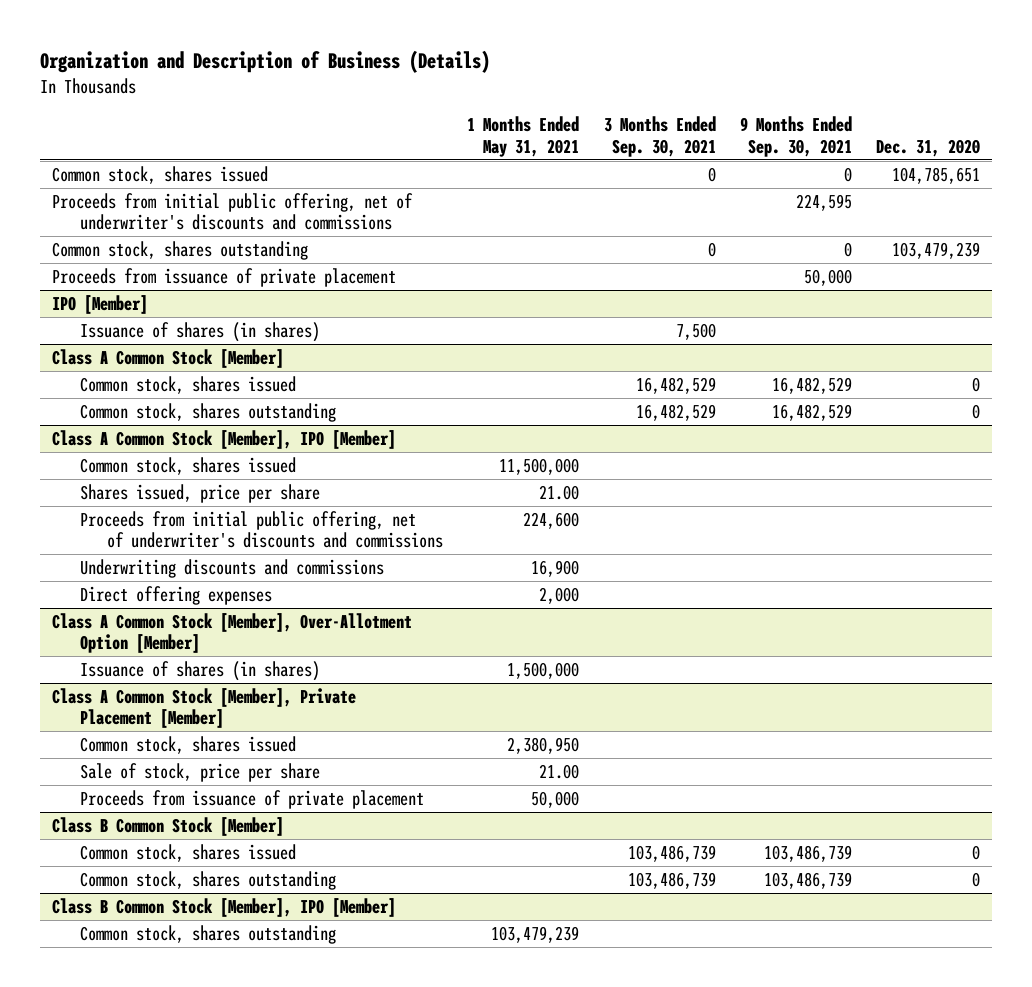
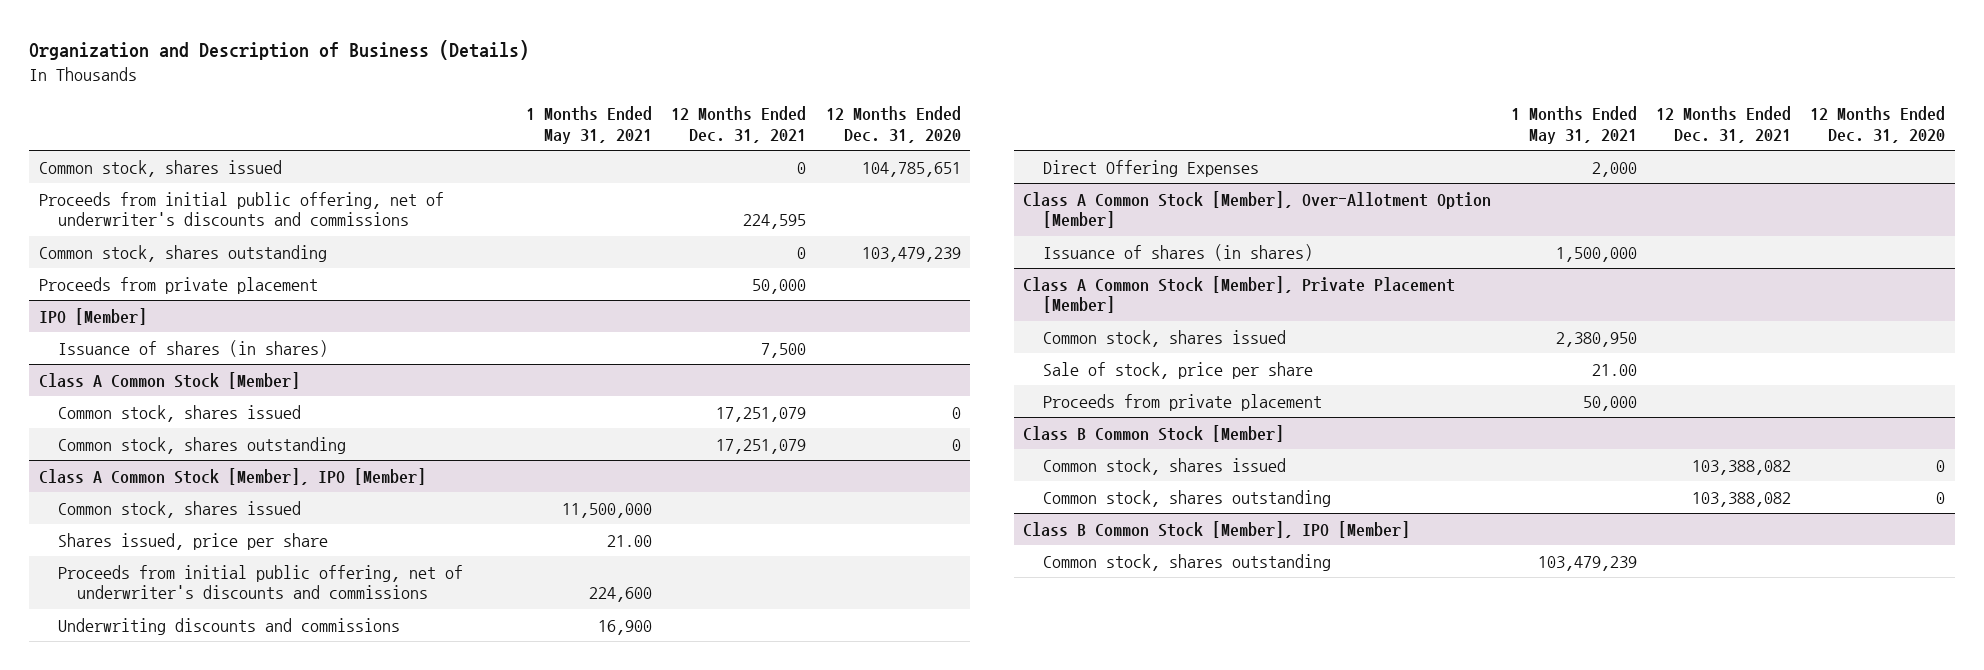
- | 1 Months Ended May 31, 2021 | 3 Months Ended Sep. 30, 2021 | 9 Months Ended Sep. 30, 2021 | Dec. 31, 2020
+ | 1 Months Ended May 31, 2021 | 12 Months Ended Dec. 31, 2021 | 12 Months Ended Dec. 31, 2020
- Proceeds from issuance of private placement | | | 50,000 |
+ Proceeds from private placement | | 50,000 |
@ Class A Common Stock [Member], IPO [Member]
- Direct offering expenses | 2,000 | | |
+ Direct Offering Expenses | 2,000 | |
@ Class A Common Stock [Member], Private Placement [Member]
- Proceeds from issuance of private placement | 50,000 | | |
+ Proceeds from private placement | 50,000 | |

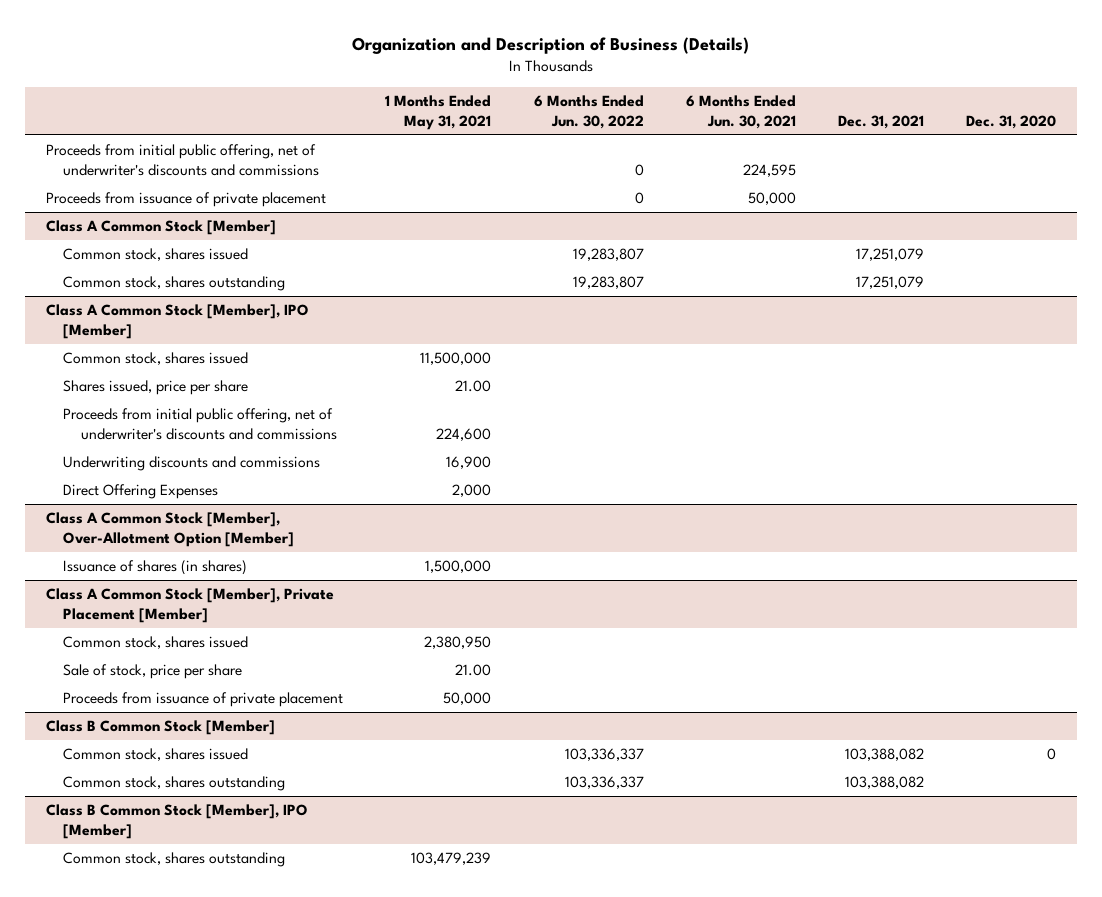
- | 1 Months Ended May 31, 2021 | 12 Months Ended Dec. 31, 2021 | 12 Months Ended Dec. 31, 2020
+ | 1 Months Ended May 31, 2021 | 6 Months Ended Jun. 30, 2022 | 6 Months Ended Jun. 30, 2021 | Dec. 31, 2021 | Dec. 31, 2020
- Common stock, shares issued | | 0 | 104,785,651
- Common stock, shares outstanding | | 0 | 103,479,239
- Proceeds from private placement | | 50,000 |
- IPO [Member]
- Issuance of shares (in shares) | | 7,500 |
+ Proceeds from issuance of private placement | | 0 | 50,000 | |
@ Class A Common Stock [Member], Private Placement [Member]
- Proceeds from private placement | 50,000 | |
+ Proceeds from issuance of private placement | 50,000 | | | |

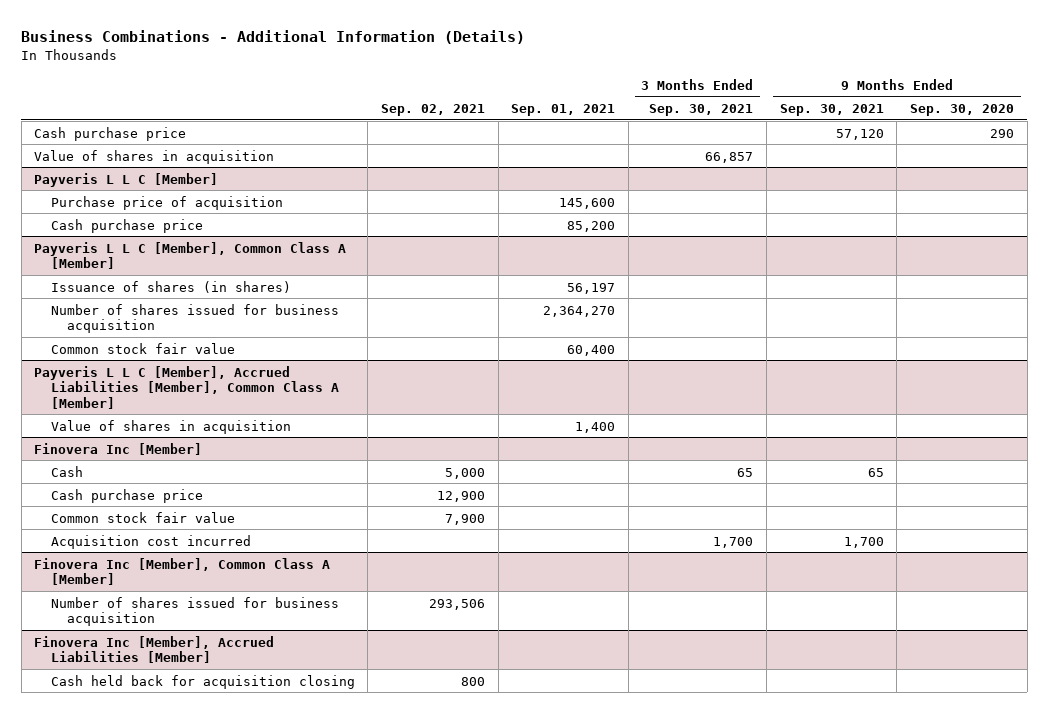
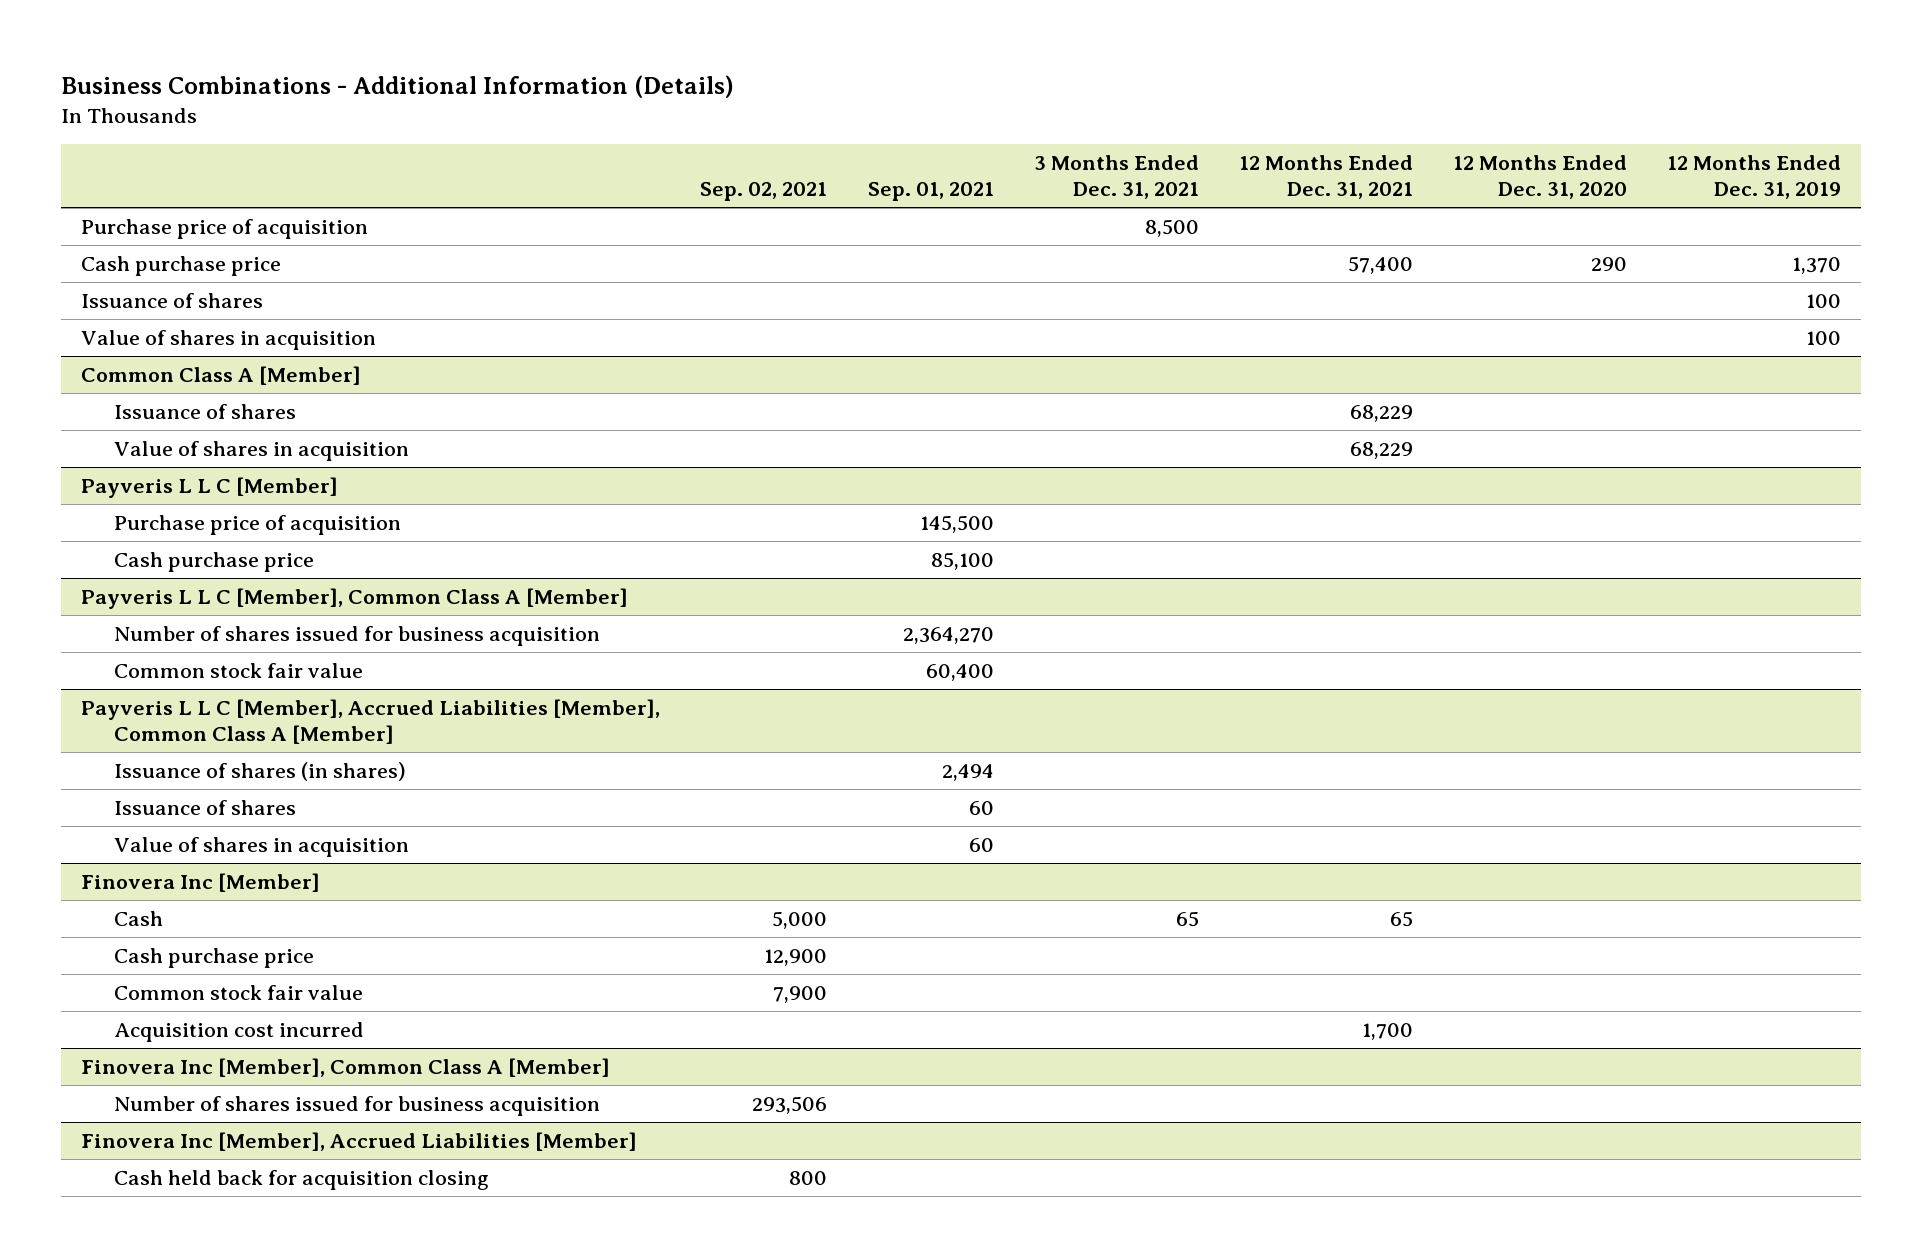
- | Sep. 02, 2021 | Sep. 01, 2021 | 3 Months Ended Sep. 30, 2021 | 9 Months Ended Sep. 30, 2021 | 9 Months Ended Sep. 30, 2020
+ | Sep. 02, 2021 | Sep. 01, 2021 | 3 Months Ended Dec. 31, 2021 | 12 Months Ended Dec. 31, 2021 | 12 Months Ended Dec. 31, 2020 | 12 Months Ended Dec. 31, 2019
+ Purchase price of acquisition | | | 8,500 | | |
+ Issuance of shares | | | | | | 100
+ Common Class A [Member]
+ Issuance of shares | | | | 68,229 | |
+ Value of shares in acquisition | | | | 68,229 | |
@ Payveris L L C [Member]
- Purchase price of acquisition | | 145,600 | | |
- Cash purchase price | | 85,200 | | |
+ Purchase price of acquisition | | 145,500 | | | |
+ Cash purchase price | | 85,100 | | | |
@ Payveris L L C [Member], Common Class A [Member]
- Issuance of shares (in shares) | | 56,197 | | |
@ Payveris L L C [Member], Accrued Liabilities [Member], Common Class A [Member]
- Value of shares in acquisition | | 1,400 | | |
+ Issuance of shares (in shares) | | 2,494 | | | |
+ Issuance of shares | | 60 | | | |
+ Value of shares in acquisition | | 60 | | | |

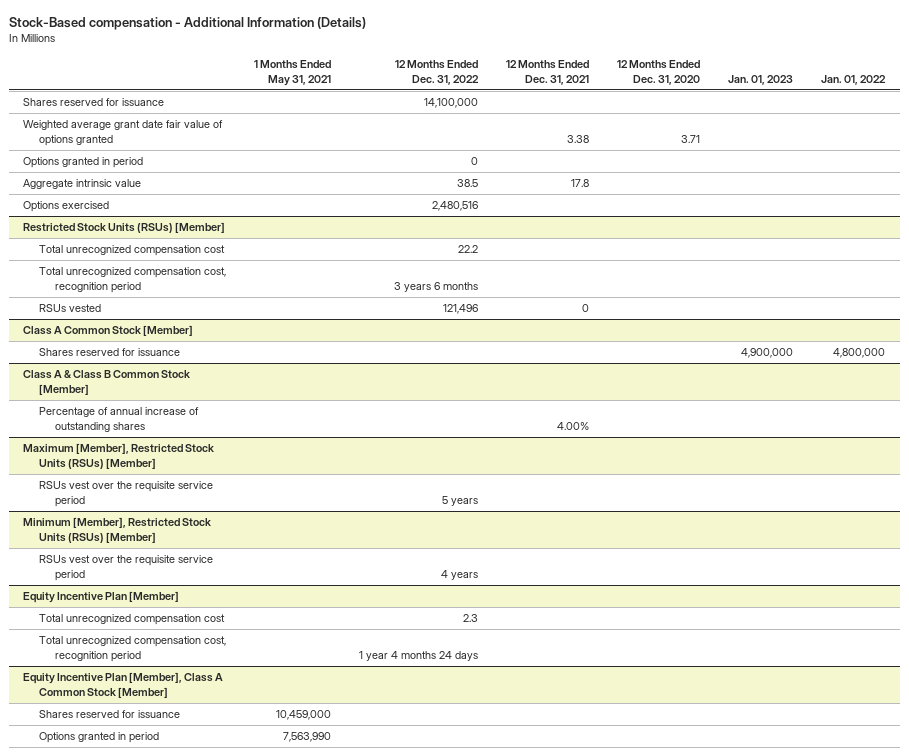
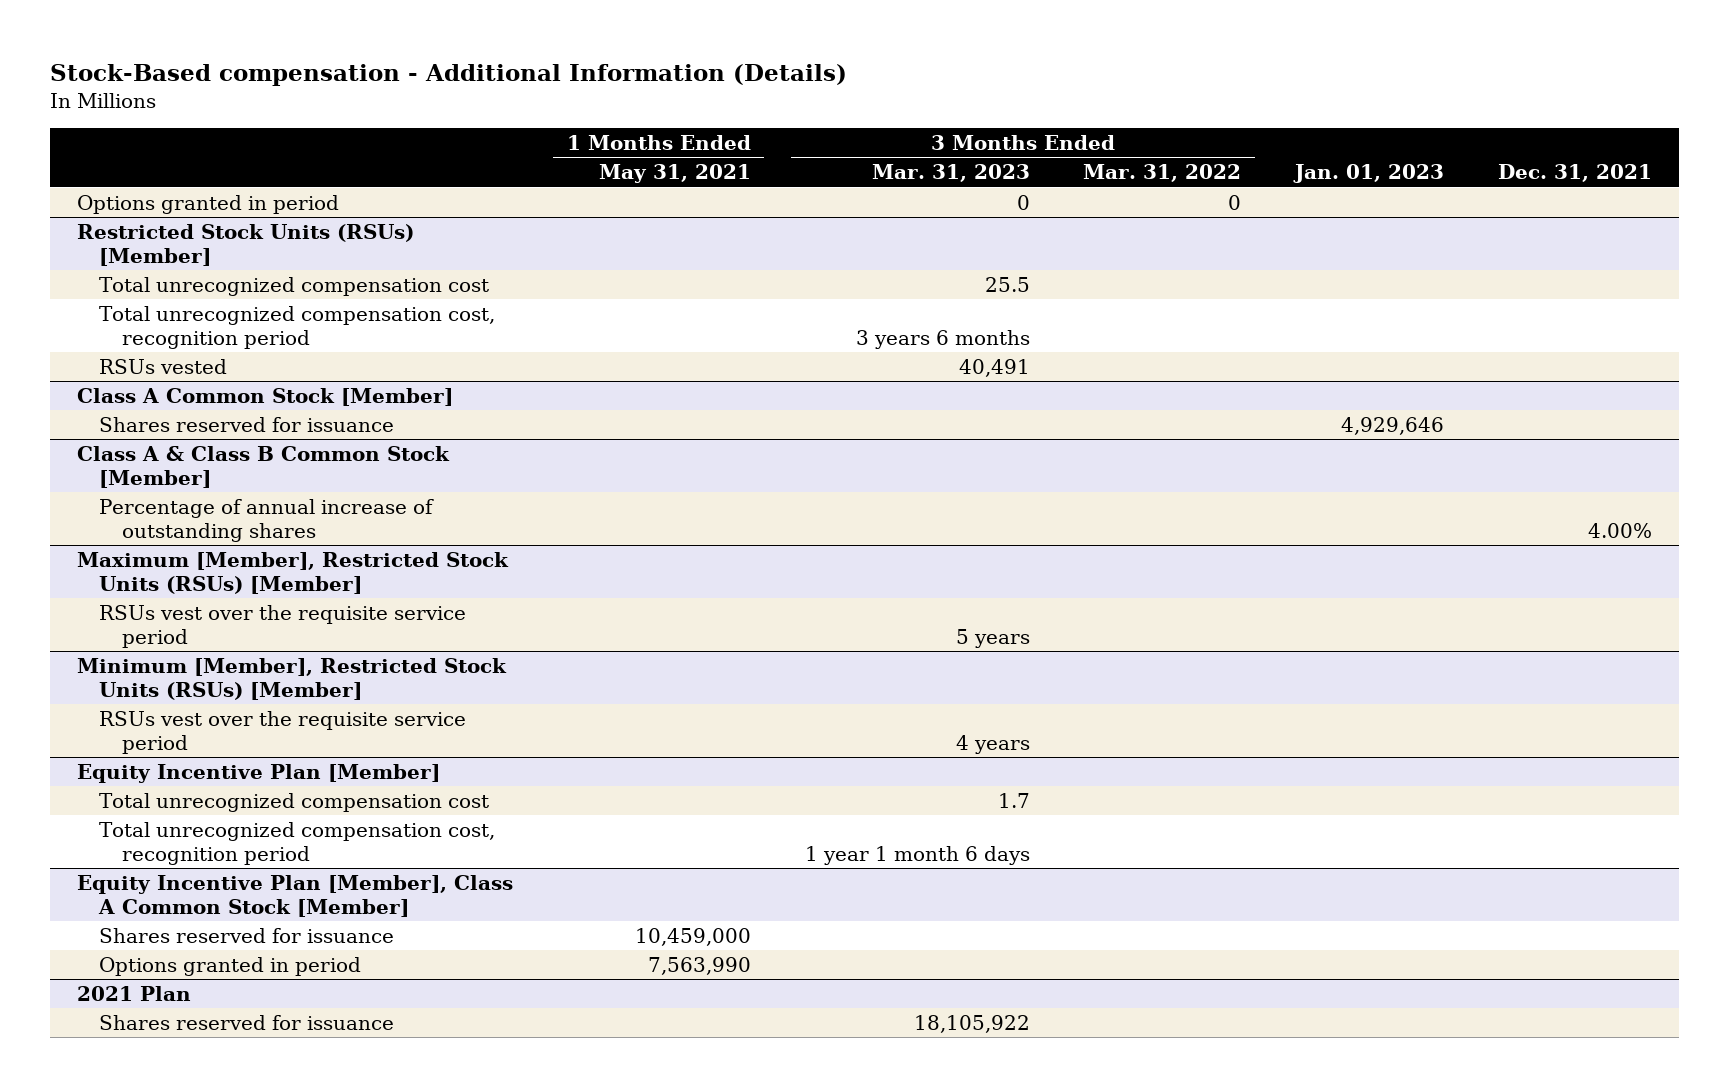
- | 1 Months Ended May 31, 2021 | 12 Months Ended Dec. 31, 2022 | 12 Months Ended Dec. 31, 2021 | 12 Months Ended Dec. 31, 2020 | Jan. 01, 2023 | Jan. 01, 2022
+ | 1 Months Ended May 31, 2021 | 3 Months Ended Mar. 31, 2023 | 3 Months Ended Mar. 31, 2022 | Jan. 01, 2023 | Dec. 31, 2021
- Shares reserved for issuance | | 14,100,000 | | | |
- Weighted average grant date fair value of options granted | | | 3.38 | 3.71 | |
- Aggregate intrinsic value | | 38.5 | 17.8 | | |
- Options exercised | | 2,480,516 | | | |
@ Class A Common Stock [Member]
- Shares reserved for issuance | | | | | 4,900,000 | 4,800,000
+ Shares reserved for issuance | | | | 4,929,646 |
+ 2021 Plan
+ Shares reserved for issuance | | 18,105,922 | | |

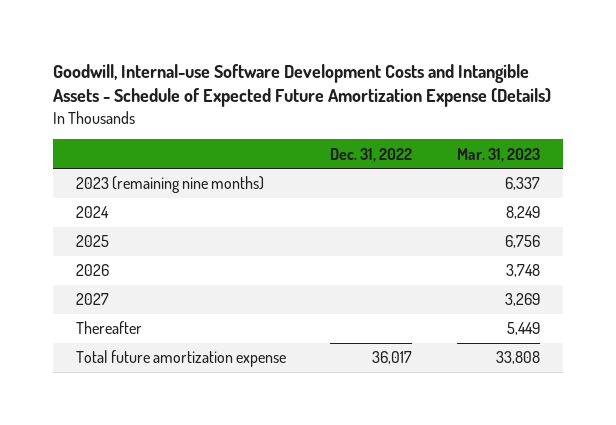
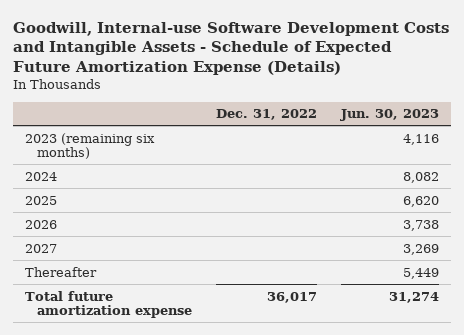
- | Dec. 31, 2022 | Mar. 31, 2023
+ | Dec. 31, 2022 | Jun. 30, 2023
- 2023 (remaining nine months) | | 6,337
+ 2023 (remaining six months) | | 4,116

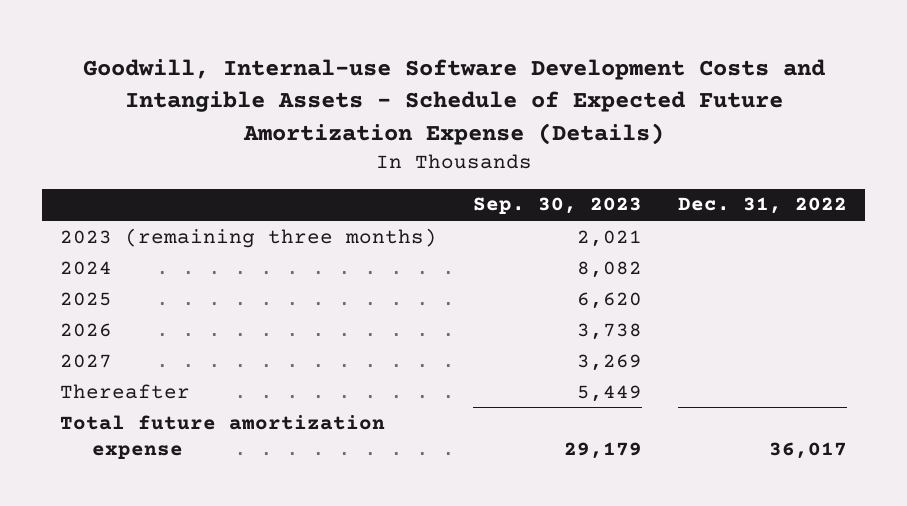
- | Dec. 31, 2022 | Jun. 30, 2023
+ | Sep. 30, 2023 | Dec. 31, 2022
- 2023 (remaining six months) | | 4,116
+ 2023 (remaining three months) | 2,021 |

